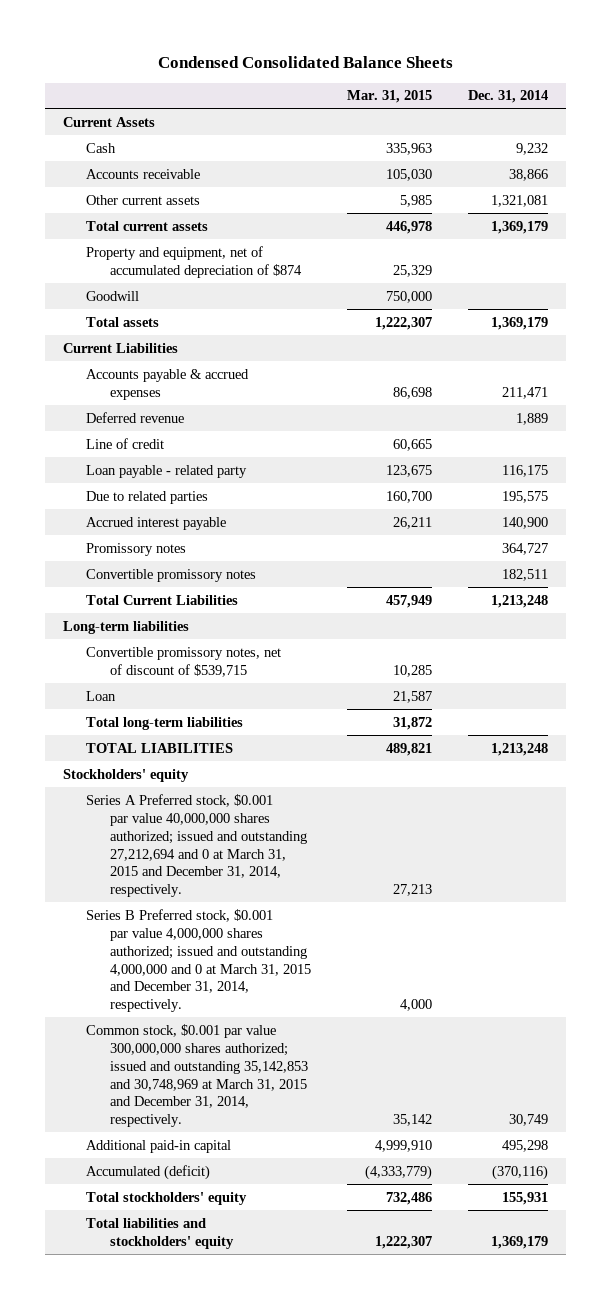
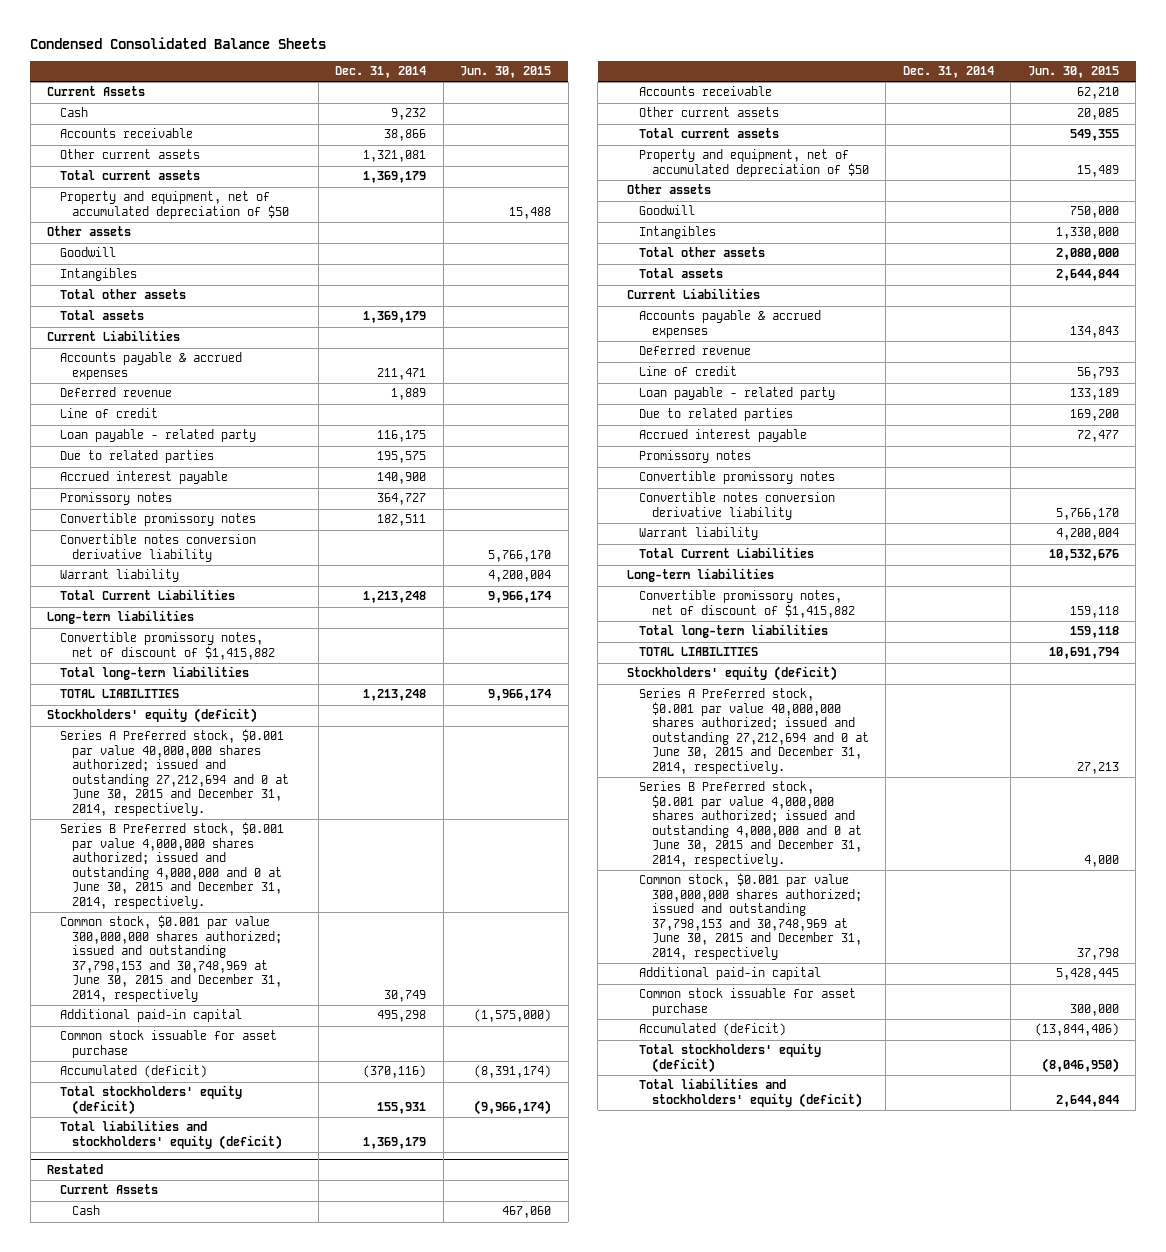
- | Mar. 31, 2015 | Dec. 31, 2014
+ | Dec. 31, 2014 | Jun. 30, 2015
- Property and equipment, net of accumulated depreciation of $874 | 25,329 |
+ Property and equipment, net of accumulated depreciation of $50 | | 15,488
+ Other assets
+ Intangibles
+ Total other assets
+ Convertible notes conversion derivative liability | | 5,766,170
+ Warrant liability | | 4,200,004
- Convertible promissory notes, net of discount of $539,715 | 10,285 |
- Loan | 21,587 |
+ Convertible promissory notes, net of discount of $1,415,882
- Stockholders' equity
- Series A Preferred stock, $0.001 par value 40,000,000 shares authorized; issued and outstanding 27,212,694 and 0 at March 31, 2015 and December 31, 2014, respectively. | 27,213 |
- Series B Preferred stock, $0.001 par value 4,000,000 shares authorized; issued and outstanding 4,000,000 and 0 at March 31, 2015 and December 31, 2014, respectively. | 4,000 |
- Common stock, $0.001 par value 300,000,000 shares authorized; issued and outstanding 35,142,853 and 30,748,969 at March 31, 2015 and December 31, 2014, respectively. | 35,142 | 30,749
+ Stockholders' equity (deficit)
+ Series A Preferred stock, $0.001 par value 40,000,000 shares authorized; issued and outstanding 27,212,694 and 0 at June 30, 2015 and December 31, 2014, respectively.
+ Series B Preferred stock, $0.001 par value 4,000,000 shares authorized; issued and outstanding 4,000,000 and 0 at June 30, 2015 and December 31, 2014, respectively.
+ Common stock, $0.001 par value 300,000,000 shares authorized; issued and outstanding 37,798,153 and 30,748,969 at June 30, 2015 and December 31, 2014, respectively | 30,749 |
+ Common stock issuable for asset purchase
- Total stockholders' equity | 732,486 | 155,931
- Total liabilities and stockholders' equity | 1,222,307 | 1,369,179
+ Total stockholders' equity (deficit) | 155,931 | (9,966,174)
+ Total liabilities and stockholders' equity (deficit) | 1,369,179 |
+ Restated
+ Current Assets
+ Cash | | 467,060
+ Accounts receivable | | 62,210
+ Other current assets | | 20,085
+ Total current assets | | 549,355
+ Property and equipment, net of accumulated depreciation of $50 | | 15,489
+ Other assets
+ Goodwill | | 750,000
+ Intangibles | | 1,330,000
+ Total other assets | | 2,080,000
+ Total assets | | 2,644,844
+ Current Liabilities
+ Accounts payable & accrued expenses | | 134,843
+ Deferred revenue
+ Line of credit | | 56,793
+ Loan payable - related party | | 133,189
+ Due to related parties | | 169,200
+ Accrued interest payable | | 72,477
+ Promissory notes
+ Convertible promissory notes
+ Convertible notes conversion derivative liability | | 5,766,170
+ Warrant liability | | 4,200,004
+ Total Current Liabilities | | 10,532,676
+ Long-term liabilities
+ Convertible promissory notes, net of discount of $1,415,882 | | 159,118
+ Total long-term liabilities | | 159,118
+ TOTAL LIABILITIES | | 10,691,794
+ Stockholders' equity (deficit)
+ Series A Preferred stock, $0.001 par value 40,000,000 shares authorized; issued and outstanding 27,212,694 and 0 at June 30, 2015 and December 31, 2014, respectively. | | 27,213
+ Series B Preferred stock, $0.001 par value 4,000,000 shares authorized; issued and outstanding 4,000,000 and 0 at June 30, 2015 and December 31, 2014, respectively. | | 4,000
+ Common stock, $0.001 par value 300,000,000 shares authorized; issued and outstanding 37,798,153 and 30,748,969 at June 30, 2015 and December 31, 2014, respectively | | 37,798
+ Additional paid-in capital | | 5,428,445
+ Common stock issuable for asset purchase | | 300,000
+ Accumulated (deficit) | | (13,844,406)
+ Total stockholders' equity (deficit) | | (8,046,950)
+ Total liabilities and stockholders' equity (deficit) | | 2,644,844

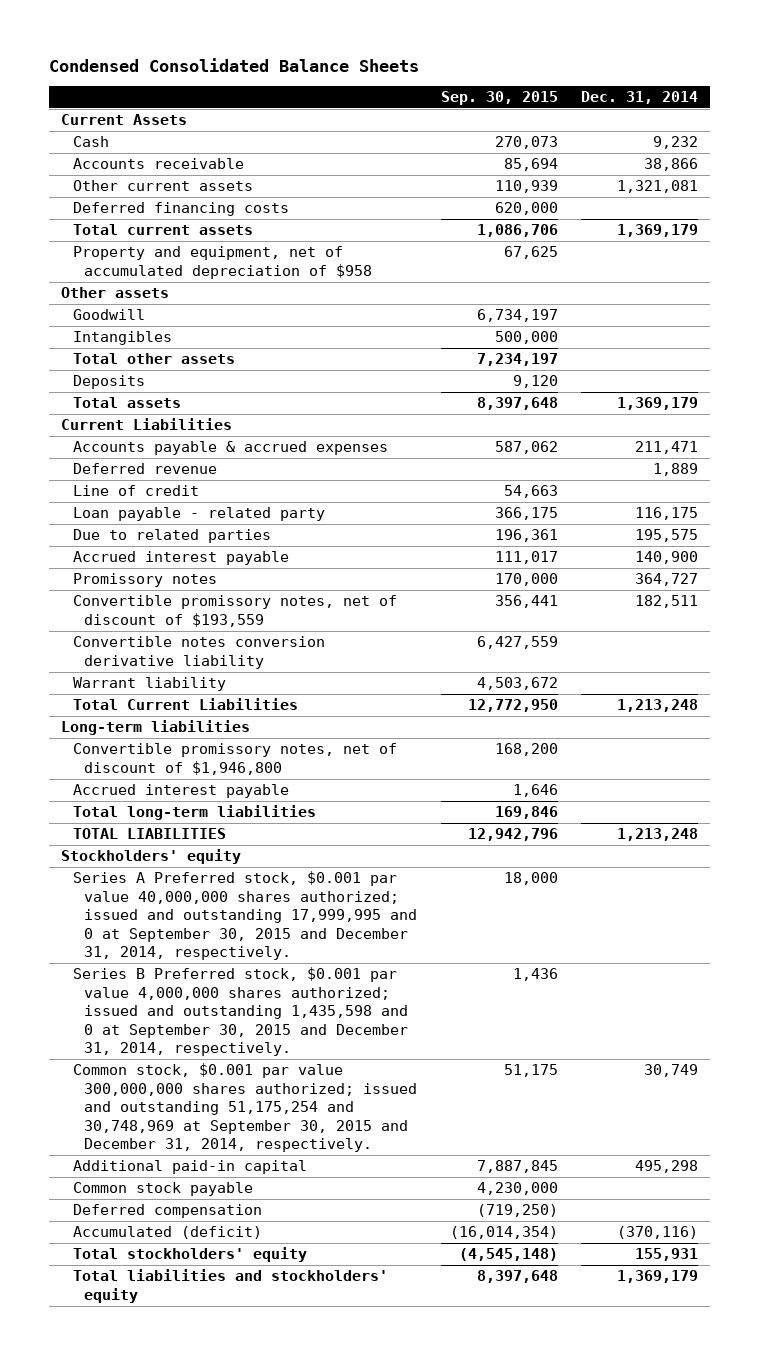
- | Dec. 31, 2014 | Jun. 30, 2015
+ | Sep. 30, 2015 | Dec. 31, 2014
+ Deferred financing costs | 620,000 |
- Property and equipment, net of accumulated depreciation of $50 | | 15,488
+ Property and equipment, net of accumulated depreciation of $958 | 67,625 |
+ Deposits | 9,120 |
- Convertible promissory notes | 182,511 |
+ Convertible promissory notes, net of discount of $193,559 | 356,441 | 182,511
- Convertible promissory notes, net of discount of $1,415,882
+ Convertible promissory notes, net of discount of $1,946,800 | 168,200 |
+ Accrued interest payable | 1,646 |
- Stockholders' equity (deficit)
- Series A Preferred stock, $0.001 par value 40,000,000 shares authorized; issued and outstanding 27,212,694 and 0 at June 30, 2015 and December 31, 2014, respectively.
- Series B Preferred stock, $0.001 par value 4,000,000 shares authorized; issued and outstanding 4,000,000 and 0 at June 30, 2015 and December 31, 2014, respectively.
- Common stock, $0.001 par value 300,000,000 shares authorized; issued and outstanding 37,798,153 and 30,748,969 at June 30, 2015 and December 31, 2014, respectively | 30,749 |
+ Stockholders' equity
+ Series A Preferred stock, $0.001 par value 40,000,000 shares authorized; issued and outstanding 17,999,995 and 0 at September 30, 2015 and December 31, 2014, respectively. | 18,000 |
+ Series B Preferred stock, $0.001 par value 4,000,000 shares authorized; issued and outstanding 1,435,598 and 0 at September 30, 2015 and December 31, 2014, respectively. | 1,436 |
+ Common stock, $0.001 par value 300,000,000 shares authorized; issued and outstanding 51,175,254 and 30,748,969 at September 30, 2015 and December 31, 2014, respectively. | 51,175 | 30,749
- Common stock issuable for asset purchase
+ Common stock payable | 4,230,000 |
+ Deferred compensation | (719,250) |
- Total stockholders' equity (deficit) | 155,931 | (9,966,174)
- Total liabilities and stockholders' equity (deficit) | 1,369,179 |
- Restated
- Current Assets
- Cash | | 467,060
- Accounts receivable | | 62,210
- Other current assets | | 20,085
- Total current assets | | 549,355
- Property and equipment, net of accumulated depreciation of $50 | | 15,489
- Other assets
- Goodwill | | 750,000
- Intangibles | | 1,330,000
- Total other assets | | 2,080,000
- Total assets | | 2,644,844
- Current Liabilities
- Accounts payable & accrued expenses | | 134,843
- Deferred revenue
- Line of credit | | 56,793
- Loan payable - related party | | 133,189
- Due to related parties | | 169,200
- Accrued interest payable | | 72,477
- Promissory notes
- Convertible promissory notes
- Convertible notes conversion derivative liability | | 5,766,170
- Warrant liability | | 4,200,004
- Total Current Liabilities | | 10,532,676
- Long-term liabilities
- Convertible promissory notes, net of discount of $1,415,882 | | 159,118
- Total long-term liabilities | | 159,118
- TOTAL LIABILITIES | | 10,691,794
- Stockholders' equity (deficit)
- Series A Preferred stock, $0.001 par value 40,000,000 shares authorized; issued and outstanding 27,212,694 and 0 at June 30, 2015 and December 31, 2014, respectively. | | 27,213
- Series B Preferred stock, $0.001 par value 4,000,000 shares authorized; issued and outstanding 4,000,000 and 0 at June 30, 2015 and December 31, 2014, respectively. | | 4,000
- Common stock, $0.001 par value 300,000,000 shares authorized; issued and outstanding 37,798,153 and 30,748,969 at June 30, 2015 and December 31, 2014, respectively | | 37,798
- Additional paid-in capital | | 5,428,445
- Common stock issuable for asset purchase | | 300,000
- Accumulated (deficit) | | (13,844,406)
- Total stockholders' equity (deficit) | | (8,046,950)
- Total liabilities and stockholders' equity (deficit) | | 2,644,844
+ Total stockholders' equity | (4,545,148) | 155,931
+ Total liabilities and stockholders' equity | 8,397,648 | 1,369,179

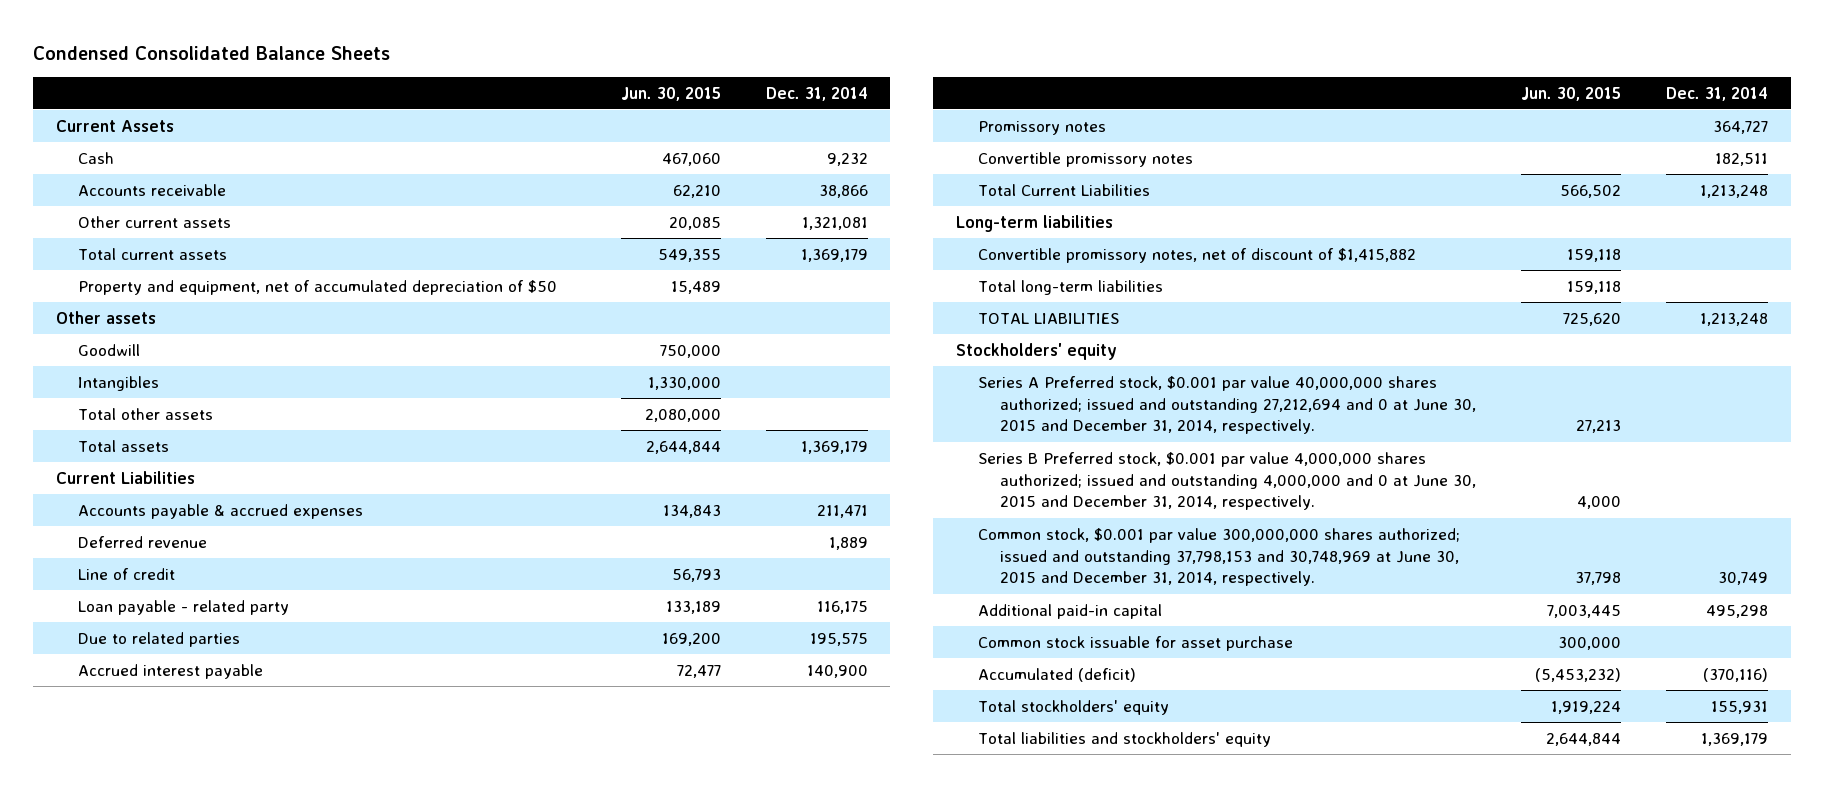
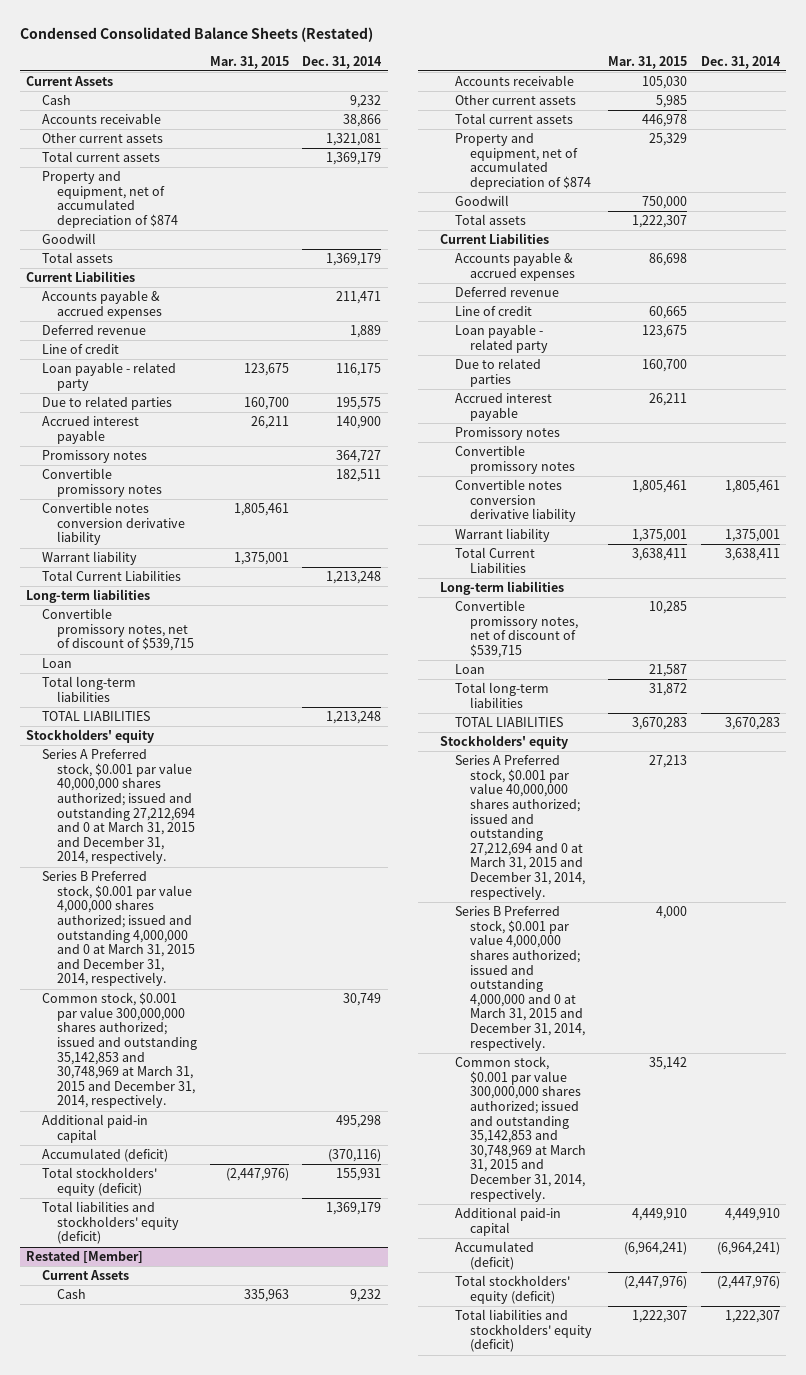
- Condensed Consolidated Balance Sheets
+ Condensed Consolidated Balance Sheets (Restated)
- | Jun. 30, 2015 | Dec. 31, 2014
+ | Mar. 31, 2015 | Dec. 31, 2014
- Property and equipment, net of accumulated depreciation of $50 | 15,489 |
- Other assets
+ Property and equipment, net of accumulated depreciation of $874
- Intangibles | 1,330,000 |
- Total other assets | 2,080,000 |
+ Convertible notes conversion derivative liability | 1,805,461 |
+ Warrant liability | 1,375,001 |
- Convertible promissory notes, net of discount of $1,415,882 | 159,118 |
+ Convertible promissory notes, net of discount of $539,715
+ Loan
- Series A Preferred stock, $0.001 par value 40,000,000 shares authorized; issued and outstanding 27,212,694 and 0 at June 30, 2015 and December 31, 2014, respectively. | 27,213 |
- Series B Preferred stock, $0.001 par value 4,000,000 shares authorized; issued and outstanding 4,000,000 and 0 at June 30, 2015 and December 31, 2014, respectively. | 4,000 |
- Common stock, $0.001 par value 300,000,000 shares authorized; issued and outstanding 37,798,153 and 30,748,969 at June 30, 2015 and December 31, 2014, respectively. | 37,798 | 30,749
+ Series A Preferred stock, $0.001 par value 40,000,000 shares authorized; issued and outstanding 27,212,694 and 0 at March 31, 2015 and December 31, 2014, respectively.
+ Series B Preferred stock, $0.001 par value 4,000,000 shares authorized; issued and outstanding 4,000,000 and 0 at March 31, 2015 and December 31, 2014, respectively.
+ Common stock, $0.001 par value 300,000,000 shares authorized; issued and outstanding 35,142,853 and 30,748,969 at March 31, 2015 and December 31, 2014, respectively. | | 30,749
- Common stock issuable for asset purchase | 300,000 |
- Total stockholders' equity | 1,919,224 | 155,931
- Total liabilities and stockholders' equity | 2,644,844 | 1,369,179
+ Total stockholders' equity (deficit) | (2,447,976) | 155,931
+ Total liabilities and stockholders' equity (deficit) | | 1,369,179
+ Restated [Member]
+ Current Assets
+ Cash | 335,963 | 9,232
+ Accounts receivable | 105,030 |
+ Other current assets | 5,985 |
+ Total current assets | 446,978 |
+ Property and equipment, net of accumulated depreciation of $874 | 25,329 |
+ Goodwill | 750,000 |
+ Total assets | 1,222,307 |
+ Current Liabilities
+ Accounts payable & accrued expenses | 86,698 |
+ Deferred revenue
+ Line of credit | 60,665 |
+ Loan payable - related party | 123,675 |
+ Due to related parties | 160,700 |
+ Accrued interest payable | 26,211 |
+ Promissory notes
+ Convertible promissory notes
+ Convertible notes conversion derivative liability | 1,805,461 | 1,805,461
+ Warrant liability | 1,375,001 | 1,375,001
+ Total Current Liabilities | 3,638,411 | 3,638,411
+ Long-term liabilities
+ Convertible promissory notes, net of discount of $539,715 | 10,285 |
+ Loan | 21,587 |
+ Total long-term liabilities | 31,872 |
+ TOTAL LIABILITIES | 3,670,283 | 3,670,283
+ Stockholders' equity
+ Series A Preferred stock, $0.001 par value 40,000,000 shares authorized; issued and outstanding 27,212,694 and 0 at March 31, 2015 and December 31, 2014, respectively. | 27,213 |
+ Series B Preferred stock, $0.001 par value 4,000,000 shares authorized; issued and outstanding 4,000,000 and 0 at March 31, 2015 and December 31, 2014, respectively. | 4,000 |
+ Common stock, $0.001 par value 300,000,000 shares authorized; issued and outstanding 35,142,853 and 30,748,969 at March 31, 2015 and December 31, 2014, respectively. | 35,142 |
+ Additional paid-in capital | 4,449,910 | 4,449,910
+ Accumulated (deficit) | (6,964,241) | (6,964,241)
+ Total stockholders' equity (deficit) | (2,447,976) | (2,447,976)
+ Total liabilities and stockholders' equity (deficit) | 1,222,307 | 1,222,307

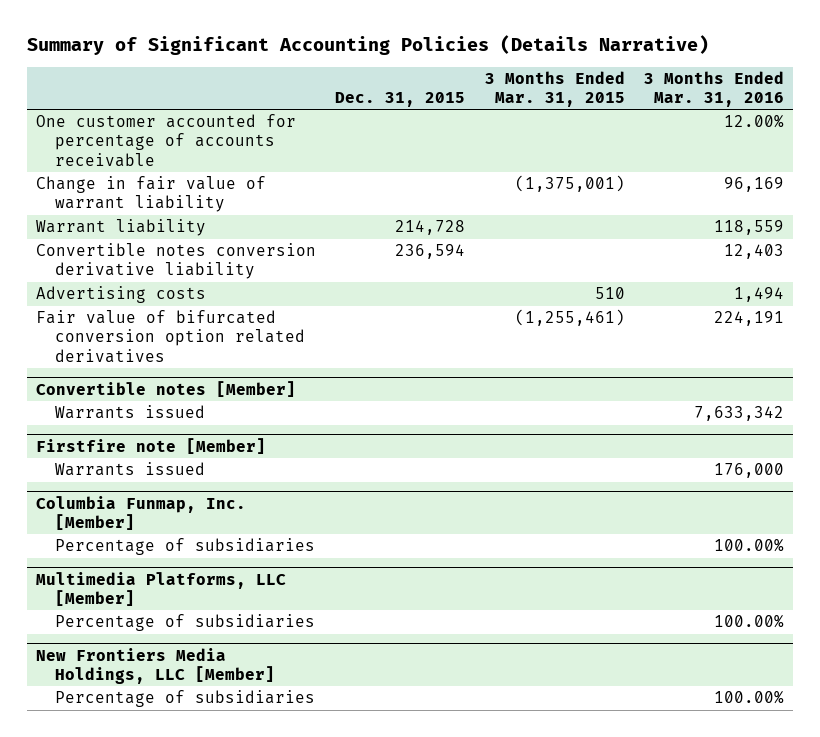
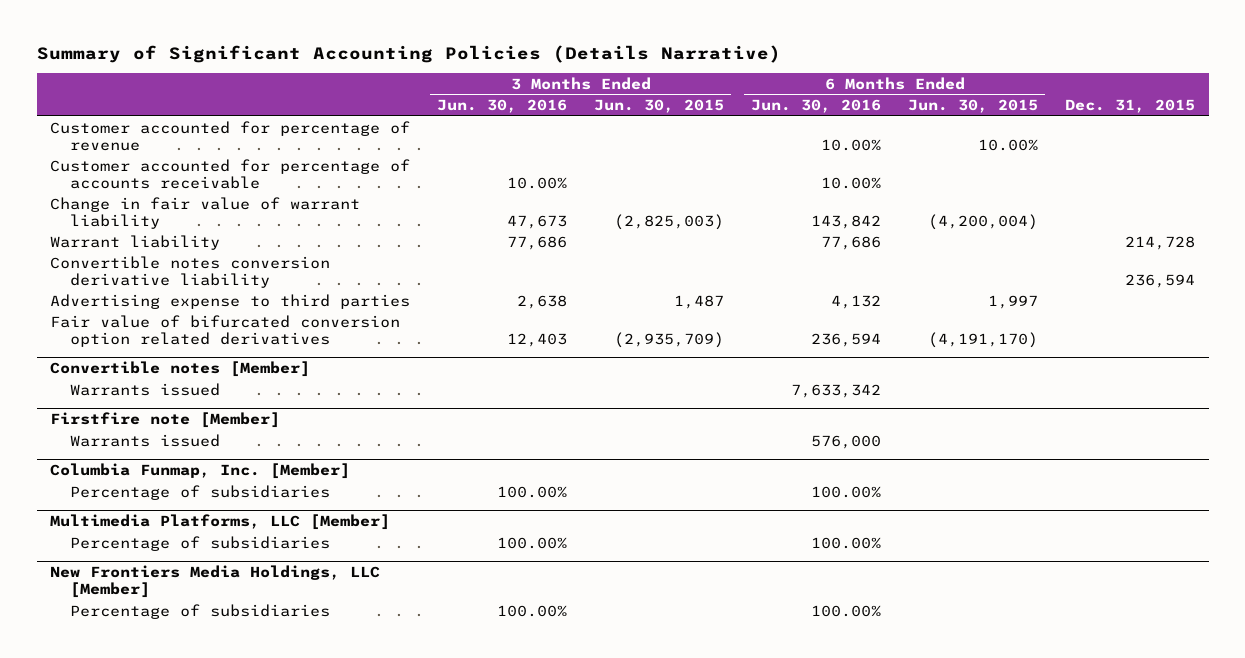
- | Dec. 31, 2015 | 3 Months Ended Mar. 31, 2015 | 3 Months Ended Mar. 31, 2016
+ | 3 Months Ended Jun. 30, 2016 | 3 Months Ended Jun. 30, 2015 | 6 Months Ended Jun. 30, 2016 | 6 Months Ended Jun. 30, 2015 | Dec. 31, 2015
- One customer accounted for percentage of accounts receivable | | | 12.00%
+ Customer accounted for percentage of revenue | | | 10.00% | 10.00% |
+ Customer accounted for percentage of accounts receivable | 10.00% | | 10.00% | |
- Advertising costs | | 510 | 1,494
+ Advertising expense to third parties | 2,638 | 1,487 | 4,132 | 1,997 |

